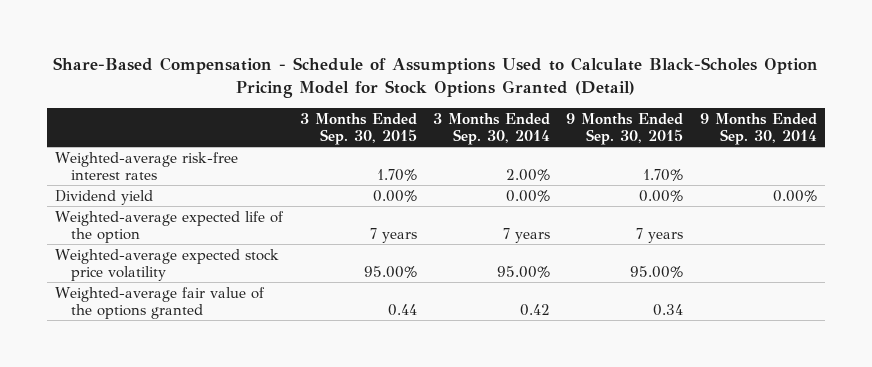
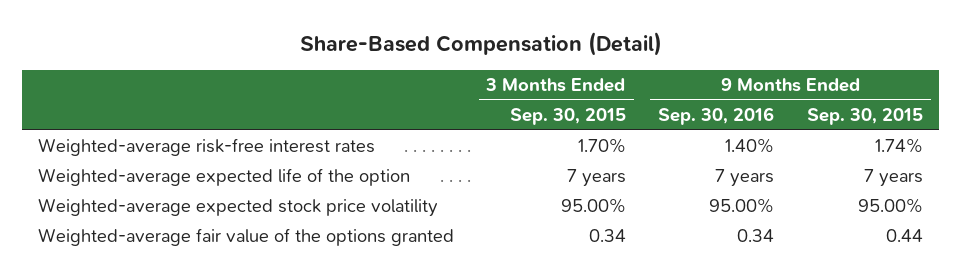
- Share-Based Compensation - Schedule of Assumptions Used to Calculate Black-Scholes Option Pricing Model for Stock Options Granted (Detail)
+ Share-Based Compensation (Detail)
- | 3 Months Ended Sep. 30, 2015 | 3 Months Ended Sep. 30, 2014 | 9 Months Ended Sep. 30, 2015 | 9 Months Ended Sep. 30, 2014
+ | 3 Months Ended Sep. 30, 2015 | 9 Months Ended Sep. 30, 2016 | 9 Months Ended Sep. 30, 2015
- Weighted-average risk-free interest rates | 1.70% | 2.00% | 1.70% |
- Dividend yield | 0.00% | 0.00% | 0.00% | 0.00%
+ Weighted-average risk-free interest rates | 1.70% | 1.40% | 1.74%
- Weighted-average fair value of the options granted | 0.44 | 0.42 | 0.34 |
+ Weighted-average fair value of the options granted | 0.34 | 0.34 | 0.44

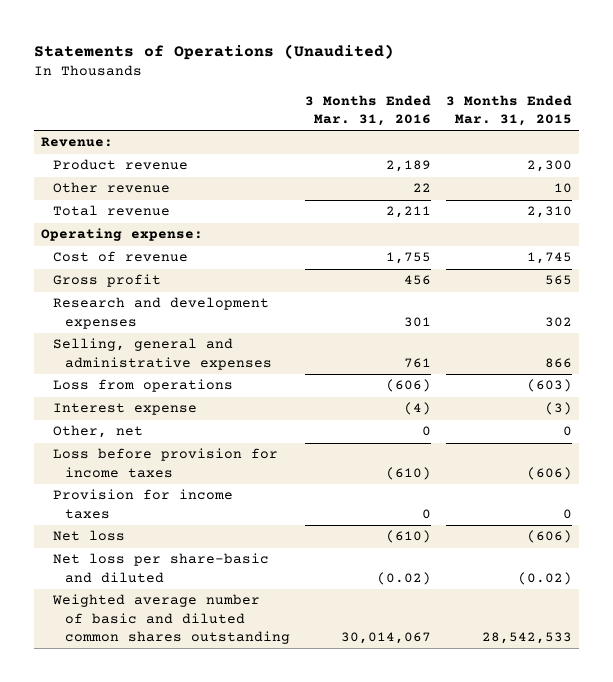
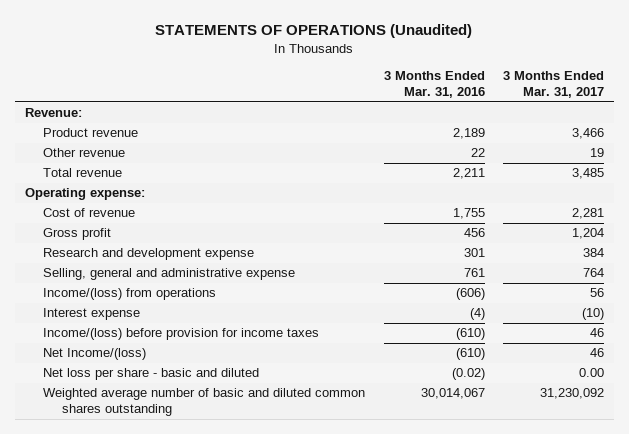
- Statements of Operations (Unaudited)
+ STATEMENTS OF OPERATIONS (Unaudited)
- | 3 Months Ended Mar. 31, 2016 | 3 Months Ended Mar. 31, 2015
+ | 3 Months Ended Mar. 31, 2016 | 3 Months Ended Mar. 31, 2017
- Research and development expenses | 301 | 302
- Selling, general and administrative expenses | 761 | 866
- Loss from operations | (606) | (603)
+ Research and development expense | 301 | 384
+ Selling, general and administrative expense | 761 | 764
+ Income/(loss) from operations | (606) | 56
- Other, net | 0 | 0
- Loss before provision for income taxes | (610) | (606)
- Provision for income taxes | 0 | 0
- Net loss | (610) | (606)
- Net loss per share-basic and diluted | (0.02) | (0.02)
+ Income/(loss) before provision for income taxes | (610) | 46
+ Net Income/(loss) | (610) | 46
+ Net loss per share - basic and diluted | (0.02) | 0.00

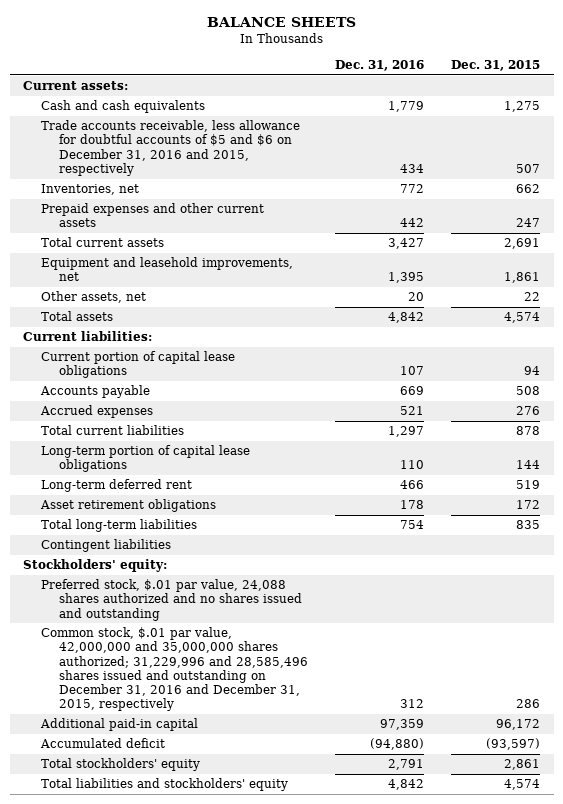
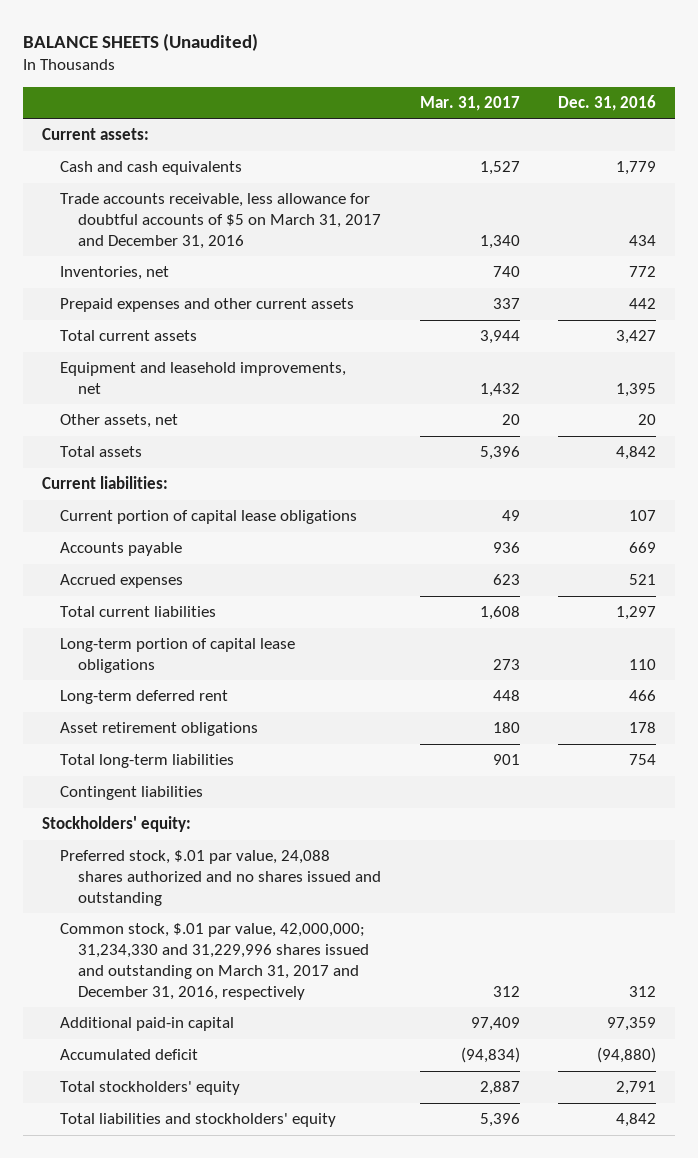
- BALANCE SHEETS
+ BALANCE SHEETS (Unaudited)
- | Dec. 31, 2016 | Dec. 31, 2015
+ | Mar. 31, 2017 | Dec. 31, 2016
- Trade accounts receivable, less allowance for doubtful accounts of $5 and $6 on December 31, 2016 and 2015, respectively | 434 | 507
+ Trade accounts receivable, less allowance for doubtful accounts of $5 on March 31, 2017 and December 31, 2016 | 1,340 | 434
- Common stock, $.01 par value, 42,000,000 and 35,000,000 shares authorized; 31,229,996 and 28,585,496 shares issued and outstanding on December 31, 2016 and December 31, 2015, respectively | 312 | 286
+ Common stock, $.01 par value, 42,000,000; 31,234,330 and 31,229,996 shares issued and outstanding on March 31, 2017 and December 31, 2016, respectively | 312 | 312

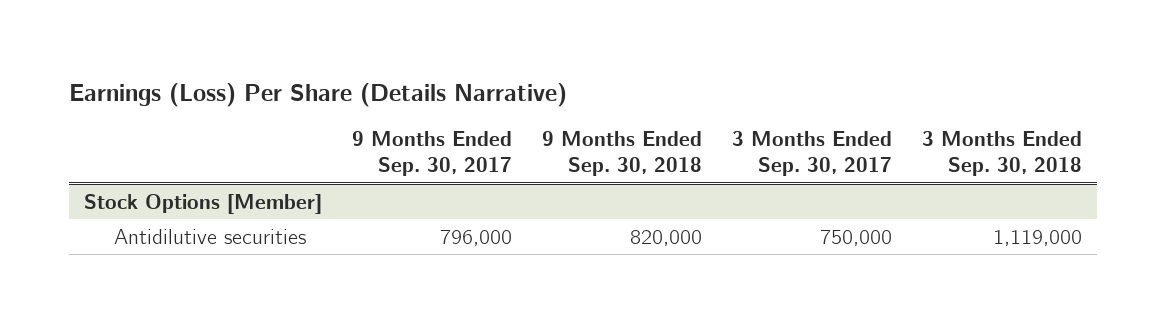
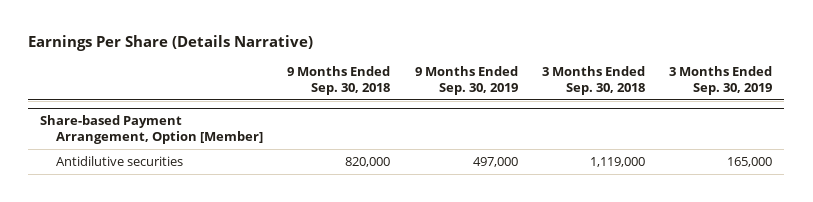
- Earnings (Loss) Per Share (Details Narrative)
+ Earnings Per Share (Details Narrative)
- | 9 Months Ended Sep. 30, 2017 | 9 Months Ended Sep. 30, 2018 | 3 Months Ended Sep. 30, 2017 | 3 Months Ended Sep. 30, 2018
+ | 9 Months Ended Sep. 30, 2018 | 9 Months Ended Sep. 30, 2019 | 3 Months Ended Sep. 30, 2018 | 3 Months Ended Sep. 30, 2019
- Stock Options [Member]
+ Share-based Payment Arrangement, Option [Member]

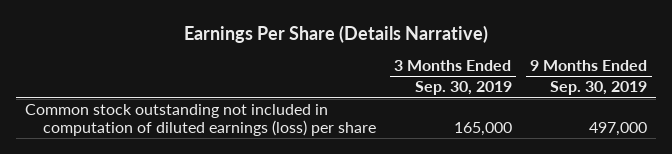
- | 9 Months Ended Sep. 30, 2018 | 9 Months Ended Sep. 30, 2019 | 3 Months Ended Sep. 30, 2018 | 3 Months Ended Sep. 30, 2019
+ | 3 Months Ended Sep. 30, 2019 | 9 Months Ended Sep. 30, 2019
- Share-based Payment Arrangement, Option [Member]
- Antidilutive securities | 820,000 | 497,000 | 1,119,000 | 165,000
+ Common stock outstanding not included in computation of diluted earnings (loss) per share | 165,000 | 497,000

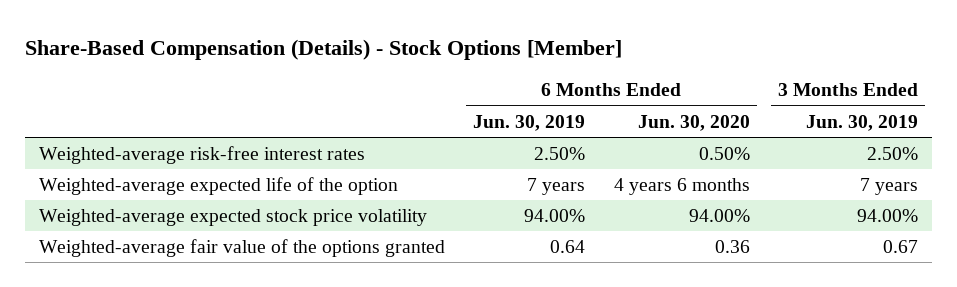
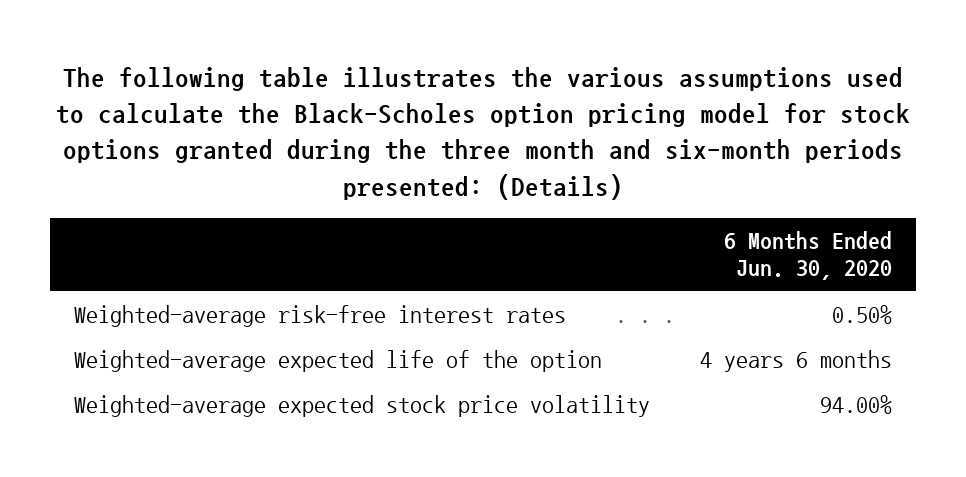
- Share-Based Compensation (Details) - Stock Options [Member]
+ The following table illustrates the various assumptions used to calculate the Black-Scholes option pricing model for stock options granted during the three month and six-month periods presented: (Details)
- | 6 Months Ended Jun. 30, 2019 | 6 Months Ended Jun. 30, 2020 | 3 Months Ended Jun. 30, 2019
+ | 6 Months Ended Jun. 30, 2020
- Weighted-average fair value of the options granted | 0.64 | 0.36 | 0.67

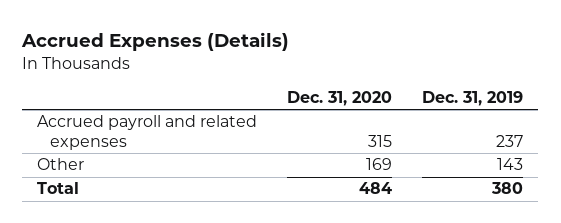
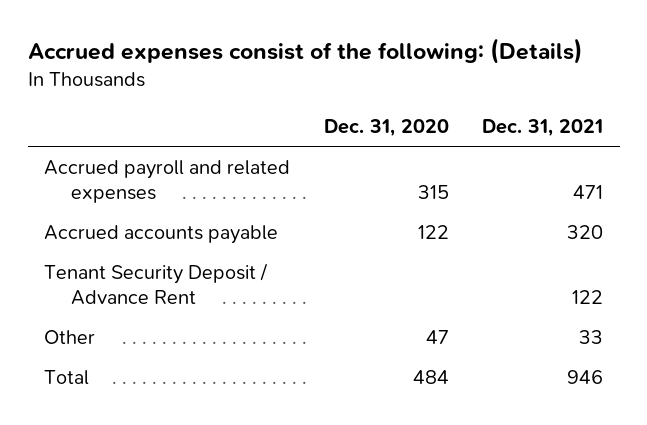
- Accrued Expenses (Details)
+ Accrued expenses consist of the following: (Details)
- | Dec. 31, 2020 | Dec. 31, 2019
+ | Dec. 31, 2020 | Dec. 31, 2021
- Other | 169 | 143
+ Accrued accounts payable | 122 | 320
+ Tenant Security Deposit / Advance Rent | | 122
+ Other | 47 | 33

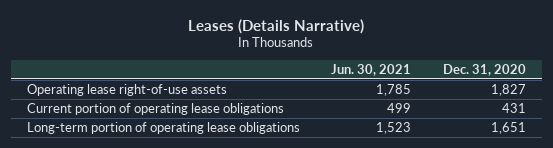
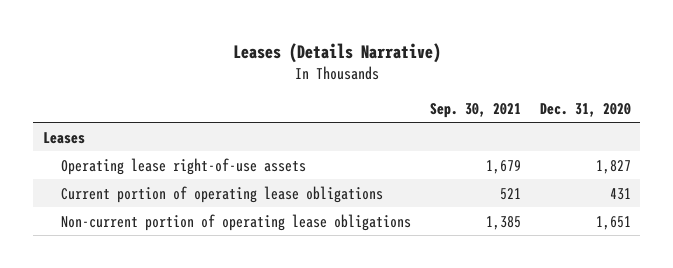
- | Jun. 30, 2021 | Dec. 31, 2020
+ | Sep. 30, 2021 | Dec. 31, 2020
+ Leases
- Long-term portion of operating lease obligations | 1,523 | 1,651
+ Non-current portion of operating lease obligations | 1,385 | 1,651

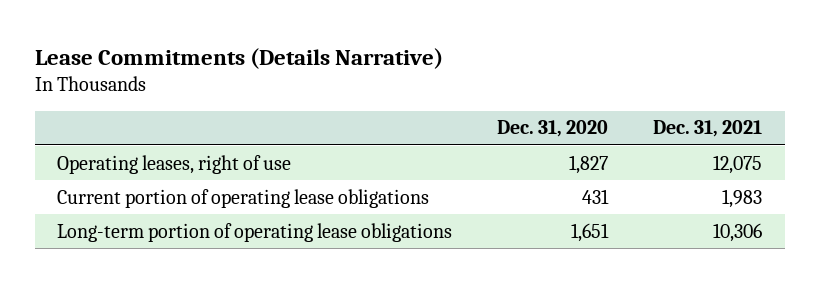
- Leases (Details Narrative)
+ Lease Commitments (Details Narrative)
- | Sep. 30, 2021 | Dec. 31, 2020
+ | Dec. 31, 2020 | Dec. 31, 2021
- Leases
- Operating lease right-of-use assets | 1,679 | 1,827
+ Operating leases, right of use | 1,827 | 12,075
- Non-current portion of operating lease obligations | 1,385 | 1,651
+ Long-term portion of operating lease obligations | 1,651 | 10,306

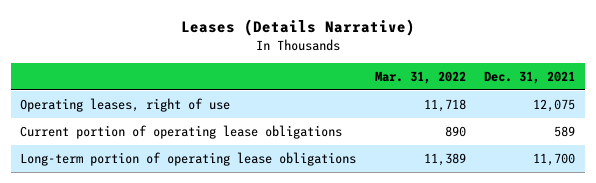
- Lease Commitments (Details Narrative)
+ Leases (Details Narrative)
- | Dec. 31, 2020 | Dec. 31, 2021
+ | Mar. 31, 2022 | Dec. 31, 2021
- Current portion of operating lease obligations | 431 | 1,983
- Long-term portion of operating lease obligations | 1,651 | 10,306
+ Current portion of operating lease obligations | 890 | 589
+ Long-term portion of operating lease obligations | 11,389 | 11,700

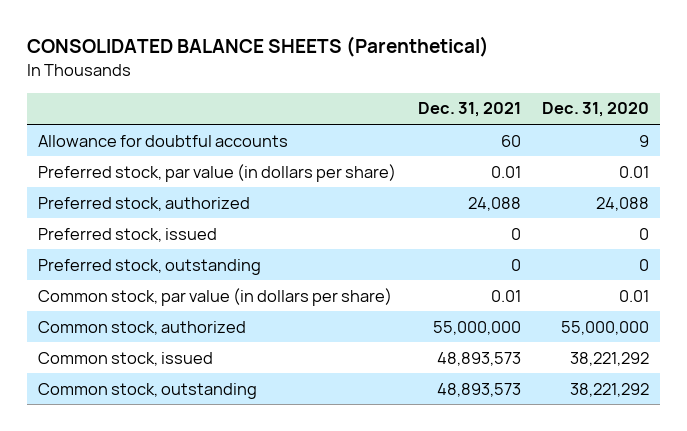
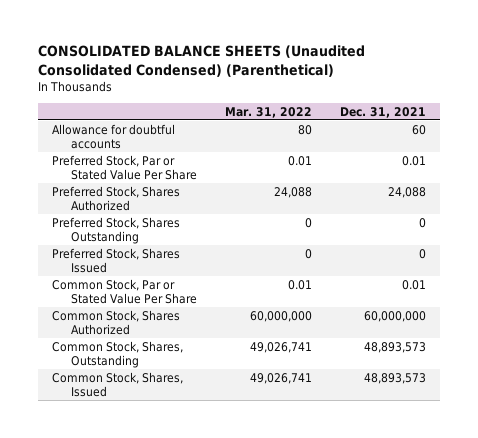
- CONSOLIDATED BALANCE SHEETS (Parenthetical)
+ CONSOLIDATED BALANCE SHEETS (Unaudited Consolidated Condensed) (Parenthetical)
- | Dec. 31, 2021 | Dec. 31, 2020
+ | Mar. 31, 2022 | Dec. 31, 2021
- Preferred stock, par value (in dollars per share) | 0.01 | 0.01
- Preferred stock, authorized | 24,088 | 24,088
- Preferred stock, issued | 0 | 0
- Preferred stock, outstanding | 0 | 0
- Common stock, par value (in dollars per share) | 0.01 | 0.01
- Common stock, authorized | 55,000,000 | 55,000,000
- Common stock, issued | 48,893,573 | 38,221,292
- Common stock, outstanding | 48,893,573 | 38,221,292
+ Preferred Stock, Par or Stated Value Per Share | 0.01 | 0.01
+ Preferred Stock, Shares Authorized | 24,088 | 24,088
+ Preferred Stock, Shares Outstanding | 0 | 0
+ Preferred Stock, Shares Issued | 0 | 0
+ Common Stock, Par or Stated Value Per Share | 0.01 | 0.01
+ Common Stock, Shares Authorized | 60,000,000 | 60,000,000
+ Common Stock, Shares, Outstanding | 49,026,741 | 48,893,573
+ Common Stock, Shares, Issued | 49,026,741 | 48,893,573

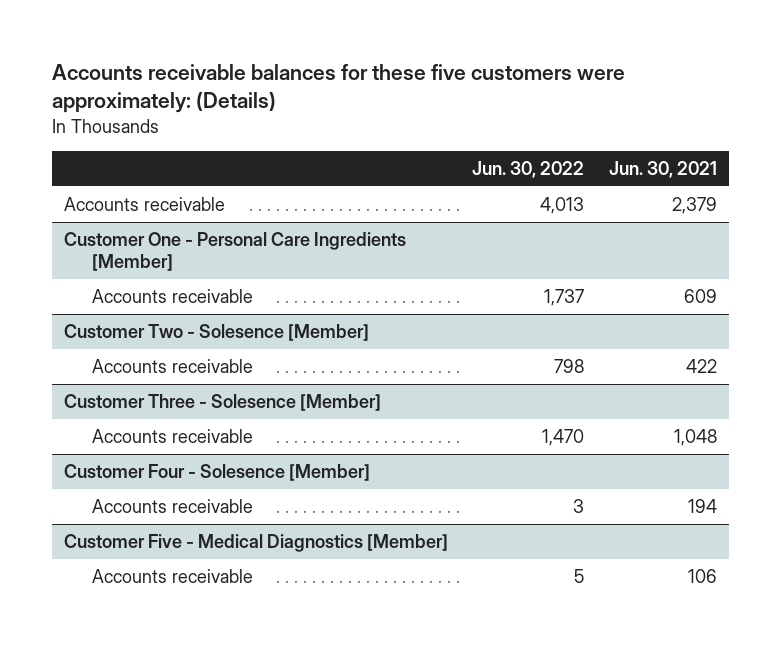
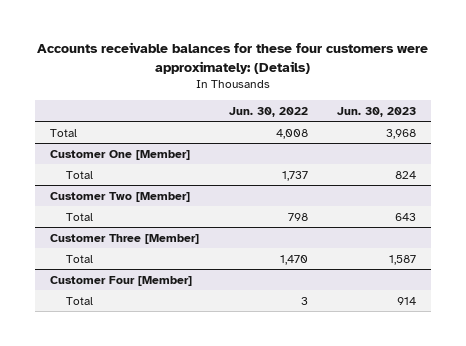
- Accounts receivable balances for these five customers were approximately: (Details)
+ Accounts receivable balances for these four customers were approximately: (Details)
- | Jun. 30, 2022 | Jun. 30, 2021
+ | Jun. 30, 2022 | Jun. 30, 2023
- Accounts receivable | 4,013 | 2,379
- Customer One - Personal Care Ingredients [Member]
- Accounts receivable | 1,737 | 609
- Customer Two - Solesence [Member]
- Accounts receivable | 798 | 422
- Customer Three - Solesence [Member]
- Accounts receivable | 1,470 | 1,048
- Customer Four - Solesence [Member]
- Accounts receivable | 3 | 194
- Customer Five - Medical Diagnostics [Member]
- Accounts receivable | 5 | 106
+ Total | 4,008 | 3,968
+ Customer One [Member]
+ Total | 1,737 | 824
+ Customer Two [Member]
+ Total | 798 | 643
+ Customer Three [Member]
+ Total | 1,470 | 1,587
+ Customer Four [Member]
+ Total | 3 | 914

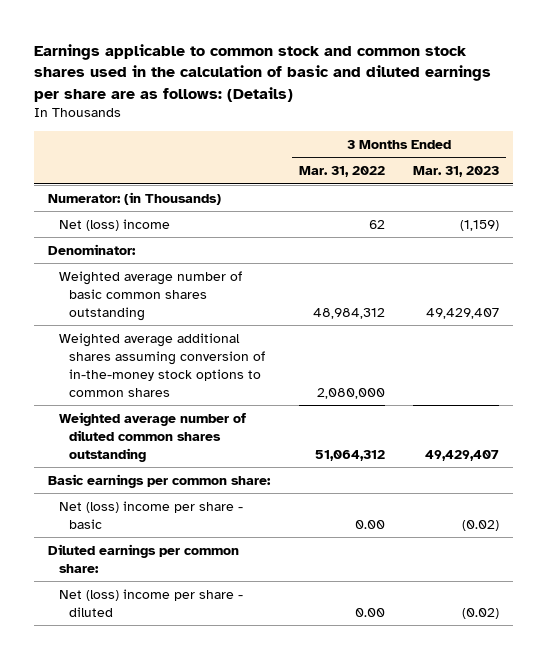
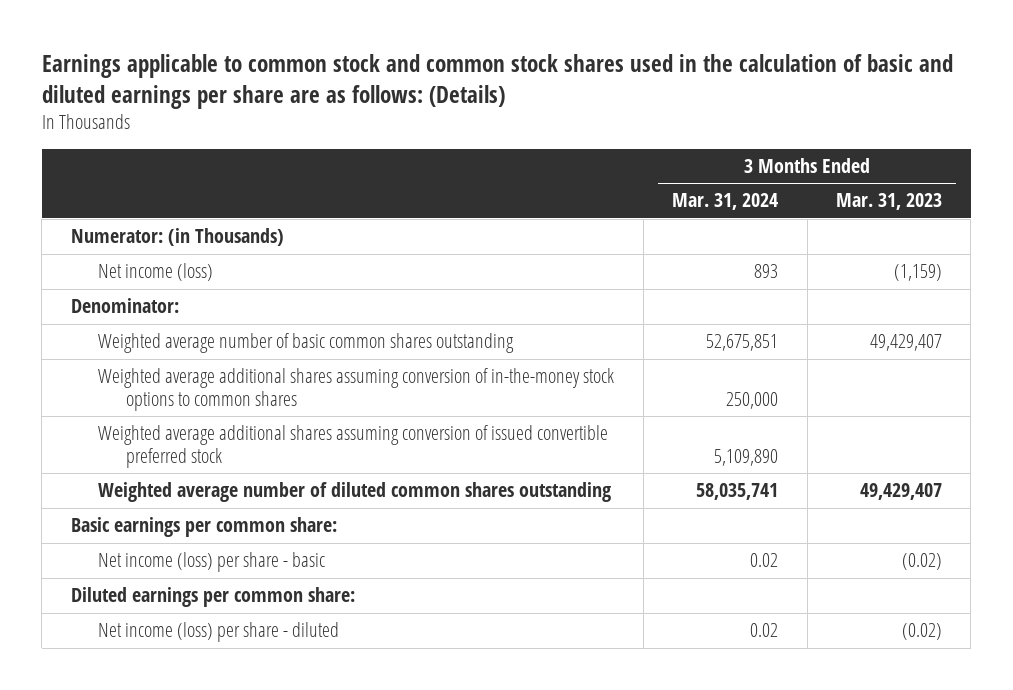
- | 3 Months Ended Mar. 31, 2022 | 3 Months Ended Mar. 31, 2023
+ | 3 Months Ended Mar. 31, 2024 | 3 Months Ended Mar. 31, 2023
- Net (loss) income | 62 | (1,159)
+ Net income (loss) | 893 | (1,159)
+ Weighted average additional shares assuming conversion of issued convertible preferred stock | 5,109,890 |
- Net (loss) income per share - basic | 0.00 | (0.02)
+ Net income (loss) per share - basic | 0.02 | (0.02)
- Net (loss) income per share - diluted | 0.00 | (0.02)
+ Net income (loss) per share - diluted | 0.02 | (0.02)

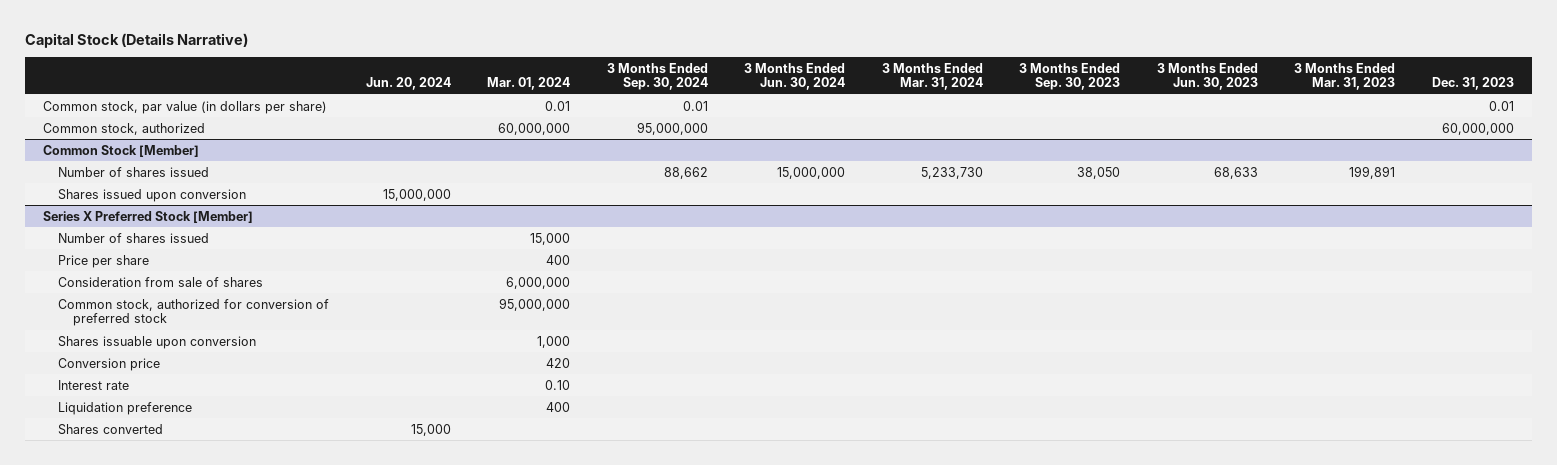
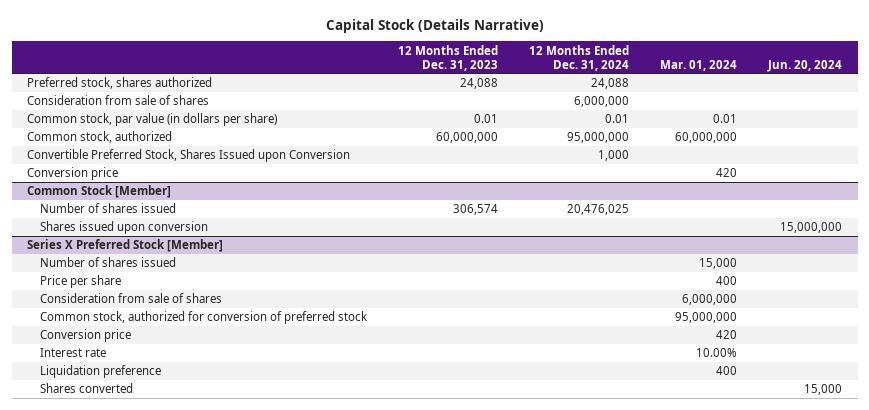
- | Jun. 20, 2024 | Mar. 01, 2024 | 3 Months Ended Sep. 30, 2024 | 3 Months Ended Jun. 30, 2024 | 3 Months Ended Mar. 31, 2024 | 3 Months Ended Sep. 30, 2023 | 3 Months Ended Jun. 30, 2023 | 3 Months Ended Mar. 31, 2023 | Dec. 31, 2023
+ | 12 Months Ended Dec. 31, 2023 | 12 Months Ended Dec. 31, 2024 | Mar. 01, 2024 | Jun. 20, 2024
+ Preferred stock, shares authorized | 24,088 | 24,088 | |
+ Consideration from sale of shares | | 6,000,000 | |
+ Convertible Preferred Stock, Shares Issued upon Conversion | | 1,000 | |
+ Conversion price | | | 420 |
@ Series X Preferred Stock [Member]
- Shares issuable upon conversion | | 1,000 | | | | | | |
- Interest rate | | 0.10 | | | | | | |
+ Interest rate | | | 10.00% |

